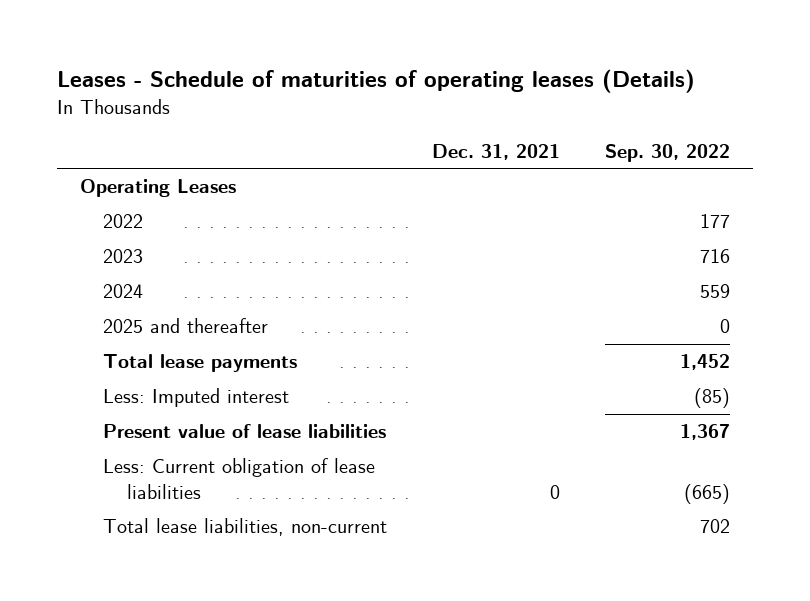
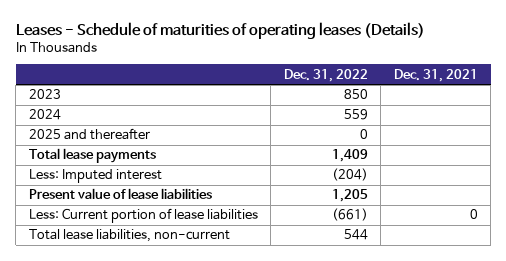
- | Dec. 31, 2021 | Sep. 30, 2022
+ | Dec. 31, 2022 | Dec. 31, 2021
- Operating Leases
- 2022 | | 177
- Less: Current obligation of lease liabilities | 0 | (665)
+ Less: Current portion of lease liabilities | (661) | 0

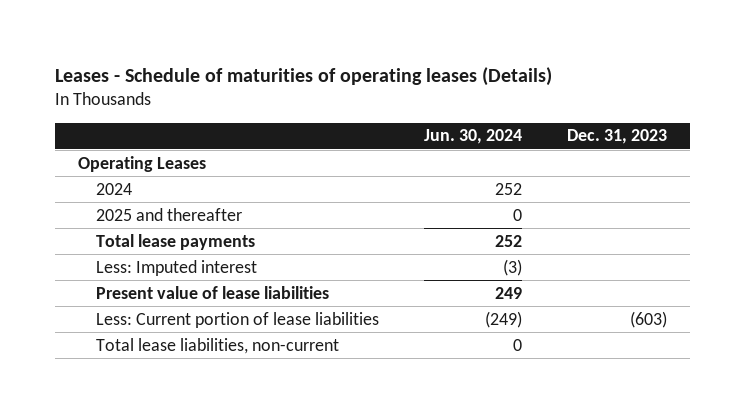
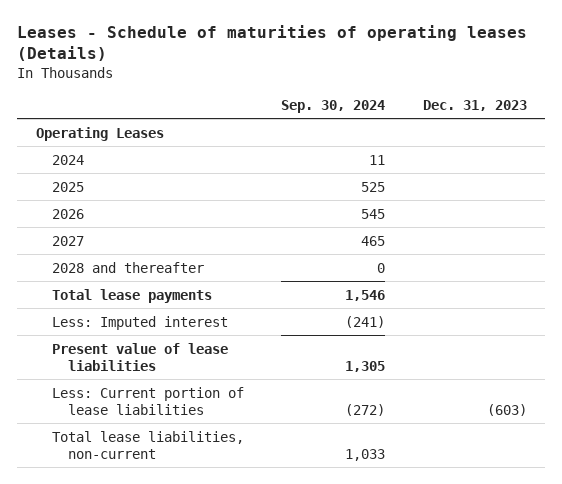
- | Jun. 30, 2024 | Dec. 31, 2023
+ | Sep. 30, 2024 | Dec. 31, 2023
- 2025 and thereafter | 0 |
+ 2025 | 525 |
+ 2026 | 545 |
+ 2027 | 465 |
+ 2028 and thereafter | 0 |

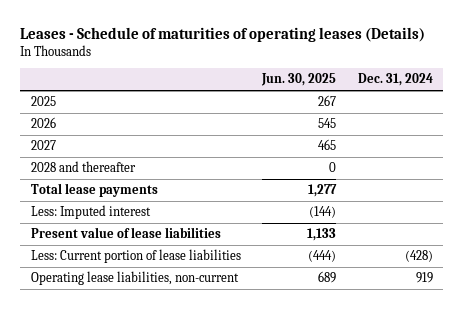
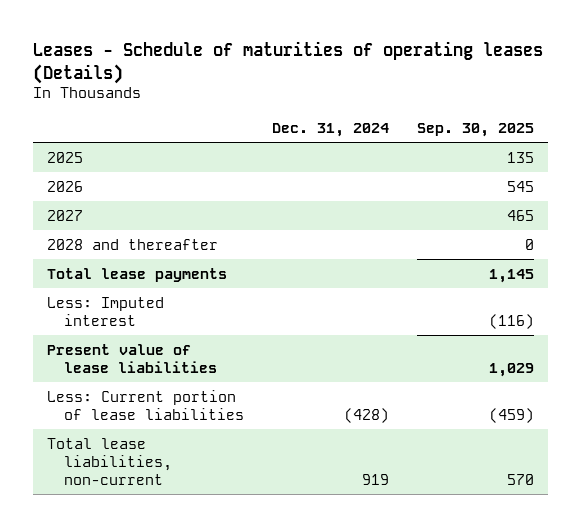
- | Jun. 30, 2025 | Dec. 31, 2024
+ | Dec. 31, 2024 | Sep. 30, 2025
- Operating lease liabilities, non-current | 689 | 919
+ Total lease liabilities, non-current | 919 | 570

